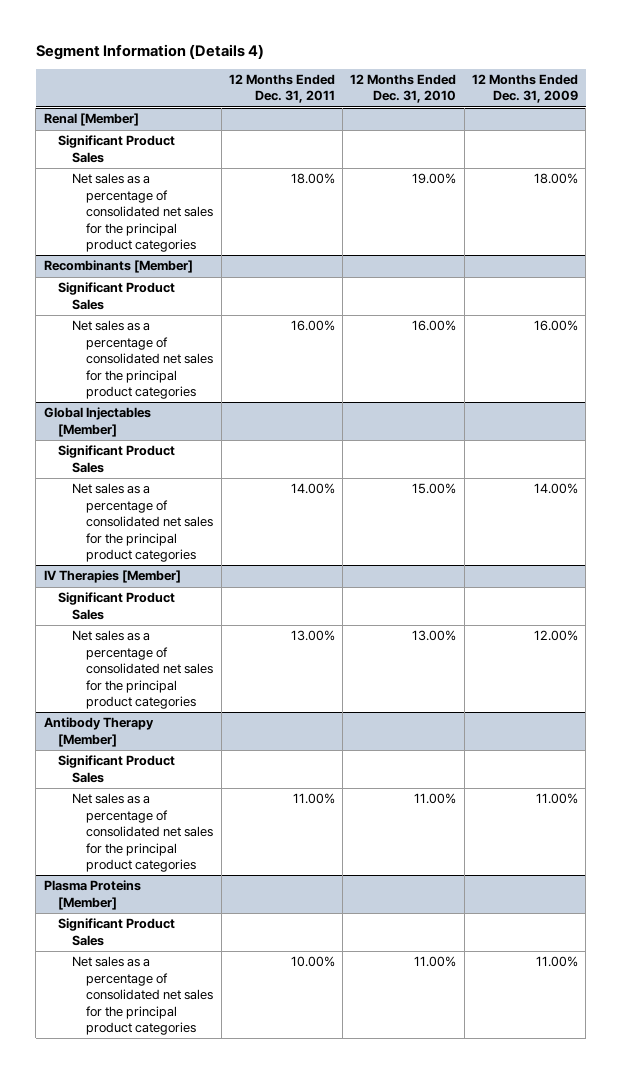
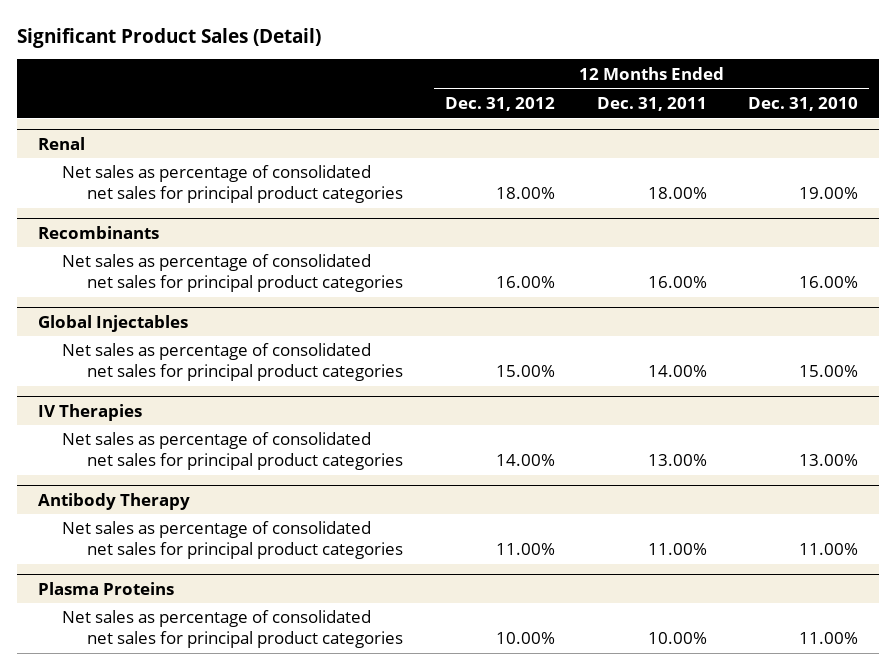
- Segment Information (Details 4)
+ Significant Product Sales (Detail)
- | 12 Months Ended Dec. 31, 2011 | 12 Months Ended Dec. 31, 2010 | 12 Months Ended Dec. 31, 2009
+ | 12 Months Ended Dec. 31, 2012 | 12 Months Ended Dec. 31, 2011 | 12 Months Ended Dec. 31, 2010
- Renal [Member]
- Significant Product Sales
- Net sales as a percentage of consolidated net sales for the principal product categories | 18.00% | 19.00% | 18.00%
- Recombinants [Member]
- Significant Product Sales
- Net sales as a percentage of consolidated net sales for the principal product categories | 16.00% | 16.00% | 16.00%
- Global Injectables [Member]
- Significant Product Sales
- Net sales as a percentage of consolidated net sales for the principal product categories | 14.00% | 15.00% | 14.00%
- IV Therapies [Member]
- Significant Product Sales
- Net sales as a percentage of consolidated net sales for the principal product categories | 13.00% | 13.00% | 12.00%
- Antibody Therapy [Member]
- Significant Product Sales
- Net sales as a percentage of consolidated net sales for the principal product categories | 11.00% | 11.00% | 11.00%
- Plasma Proteins [Member]
- Significant Product Sales
- Net sales as a percentage of consolidated net sales for the principal product categories | 10.00% | 11.00% | 11.00%
+ Renal
+ Net sales as percentage of consolidated net sales for principal product categories | 18.00% | 18.00% | 19.00%
+ Recombinants
+ Net sales as percentage of consolidated net sales for principal product categories | 16.00% | 16.00% | 16.00%
+ Global Injectables
+ Net sales as percentage of consolidated net sales for principal product categories | 15.00% | 14.00% | 15.00%
+ IV Therapies
+ Net sales as percentage of consolidated net sales for principal product categories | 14.00% | 13.00% | 13.00%
+ Antibody Therapy
+ Net sales as percentage of consolidated net sales for principal product categories | 11.00% | 11.00% | 11.00%
+ Plasma Proteins
+ Net sales as percentage of consolidated net sales for principal product categories | 10.00% | 10.00% | 11.00%

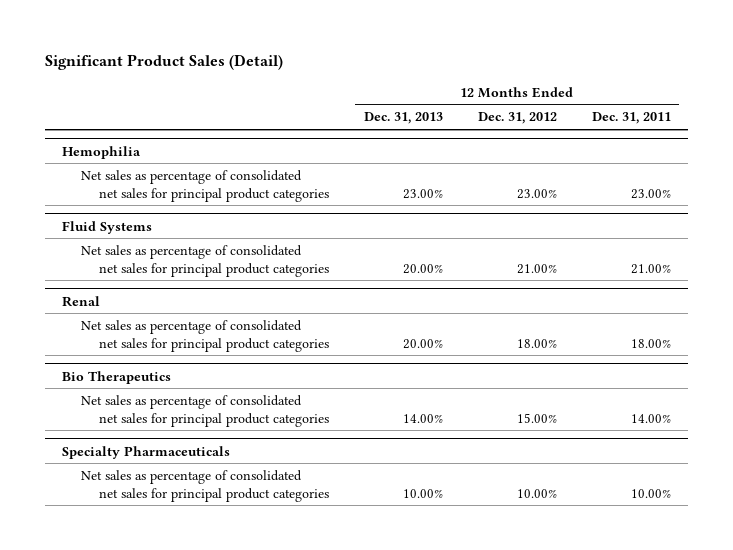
- | 12 Months Ended Dec. 31, 2012 | 12 Months Ended Dec. 31, 2011 | 12 Months Ended Dec. 31, 2010
+ | 12 Months Ended Dec. 31, 2013 | 12 Months Ended Dec. 31, 2012 | 12 Months Ended Dec. 31, 2011
+ Hemophilia
+ Net sales as percentage of consolidated net sales for principal product categories | 23.00% | 23.00% | 23.00%
+ Fluid Systems
+ Net sales as percentage of consolidated net sales for principal product categories | 20.00% | 21.00% | 21.00%
- Recombinants
- Net sales as percentage of consolidated net sales for principal product categories | 16.00% | 16.00% | 16.00%
- Global Injectables
+ Bio Therapeutics
- IV Therapies
- Net sales as percentage of consolidated net sales for principal product categories | 14.00% | 13.00% | 13.00%
- Antibody Therapy
- Net sales as percentage of consolidated net sales for principal product categories | 11.00% | 11.00% | 11.00%
- Plasma Proteins
+ Specialty Pharmaceuticals

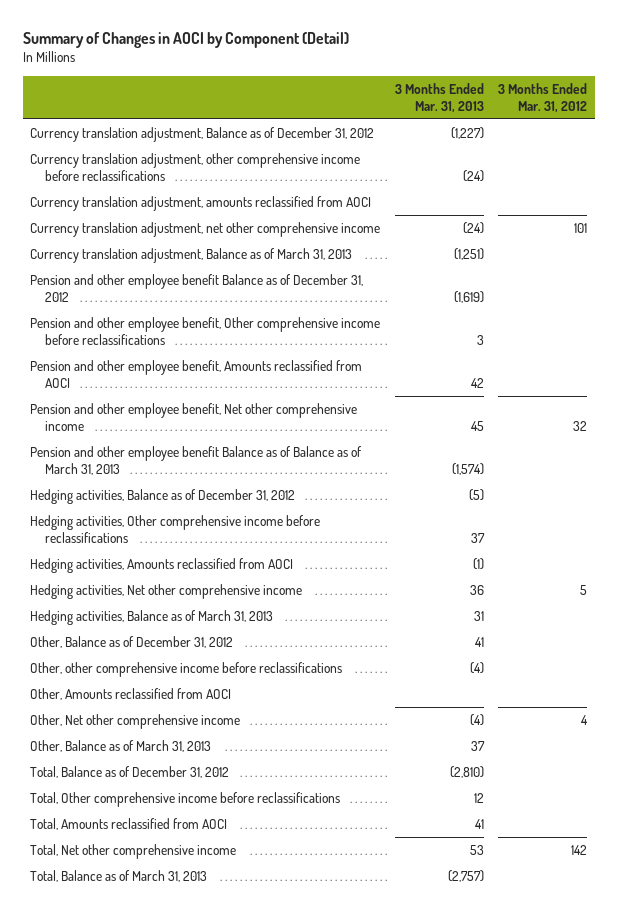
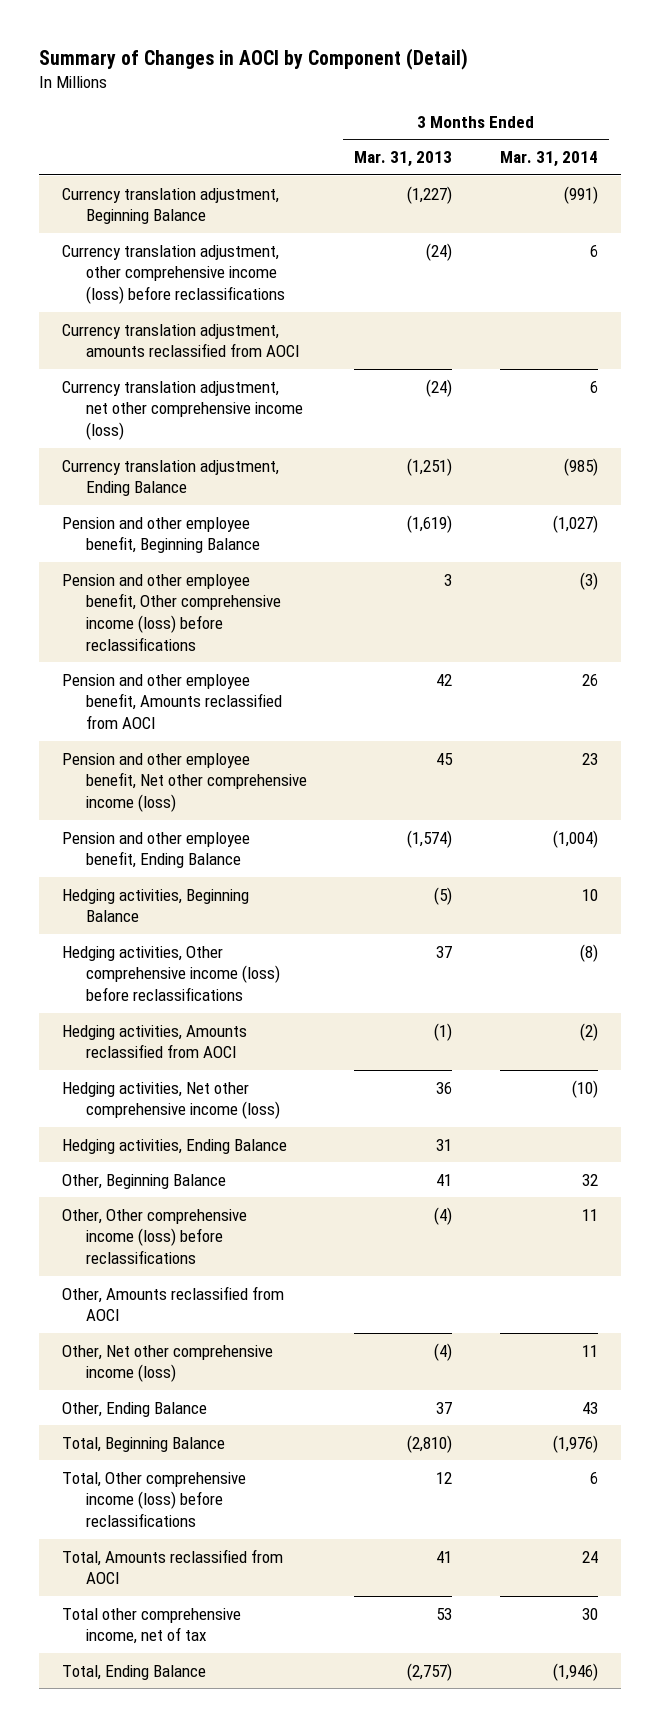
- | 3 Months Ended Mar. 31, 2013 | 3 Months Ended Mar. 31, 2012
+ | 3 Months Ended Mar. 31, 2013 | 3 Months Ended Mar. 31, 2014
- Currency translation adjustment, Balance as of December 31, 2012 | (1,227) |
- Currency translation adjustment, other comprehensive income before reclassifications | (24) |
+ Currency translation adjustment, Beginning Balance | (1,227) | (991)
+ Currency translation adjustment, other comprehensive income (loss) before reclassifications | (24) | 6
- Currency translation adjustment, net other comprehensive income | (24) | 101
- Currency translation adjustment, Balance as of March 31, 2013 | (1,251) |
- Pension and other employee benefit Balance as of December 31, 2012 | (1,619) |
- Pension and other employee benefit, Other comprehensive income before reclassifications | 3 |
+ Currency translation adjustment, net other comprehensive income (loss) | (24) | 6
+ Currency translation adjustment, Ending Balance | (1,251) | (985)
+ Pension and other employee benefit, Beginning Balance | (1,619) | (1,027)
+ Pension and other employee benefit, Other comprehensive income (loss) before reclassifications | 3 | (3)
- Pension and other employee benefit, Net other comprehensive income | 45 | 32
- Pension and other employee benefit Balance as of Balance as of March 31, 2013 | (1,574) |
- Hedging activities, Balance as of December 31, 2012 | (5) |
- Hedging activities, Other comprehensive income before reclassifications | 37 |
+ Pension and other employee benefit, Net other comprehensive income (loss) | 45 | 23
+ Pension and other employee benefit, Ending Balance | (1,574) | (1,004)
+ Hedging activities, Beginning Balance | (5) | 10
+ Hedging activities, Other comprehensive income (loss) before reclassifications | 37 | (8)
- Hedging activities, Net other comprehensive income | 36 | 5
- Hedging activities, Balance as of March 31, 2013 | 31 |
- Other, Balance as of December 31, 2012 | 41 |
- Other, other comprehensive income before reclassifications | (4) |
+ Hedging activities, Net other comprehensive income (loss) | 36 | (10)
+ Hedging activities, Ending Balance | 31 |
+ Other, Beginning Balance | 41 | 32
+ Other, Other comprehensive income (loss) before reclassifications | (4) | 11
- Other, Net other comprehensive income | (4) | 4
- Other, Balance as of March 31, 2013 | 37 |
- Total, Balance as of December 31, 2012 | (2,810) |
- Total, Other comprehensive income before reclassifications | 12 |
+ Other, Net other comprehensive income (loss) | (4) | 11
+ Other, Ending Balance | 37 | 43
+ Total, Beginning Balance | (2,810) | (1,976)
+ Total, Other comprehensive income (loss) before reclassifications | 12 | 6
- Total, Net other comprehensive income | 53 | 142
- Total, Balance as of March 31, 2013 | (2,757) |
+ Total other comprehensive income, net of tax | 53 | 30
+ Total, Ending Balance | (2,757) | (1,946)

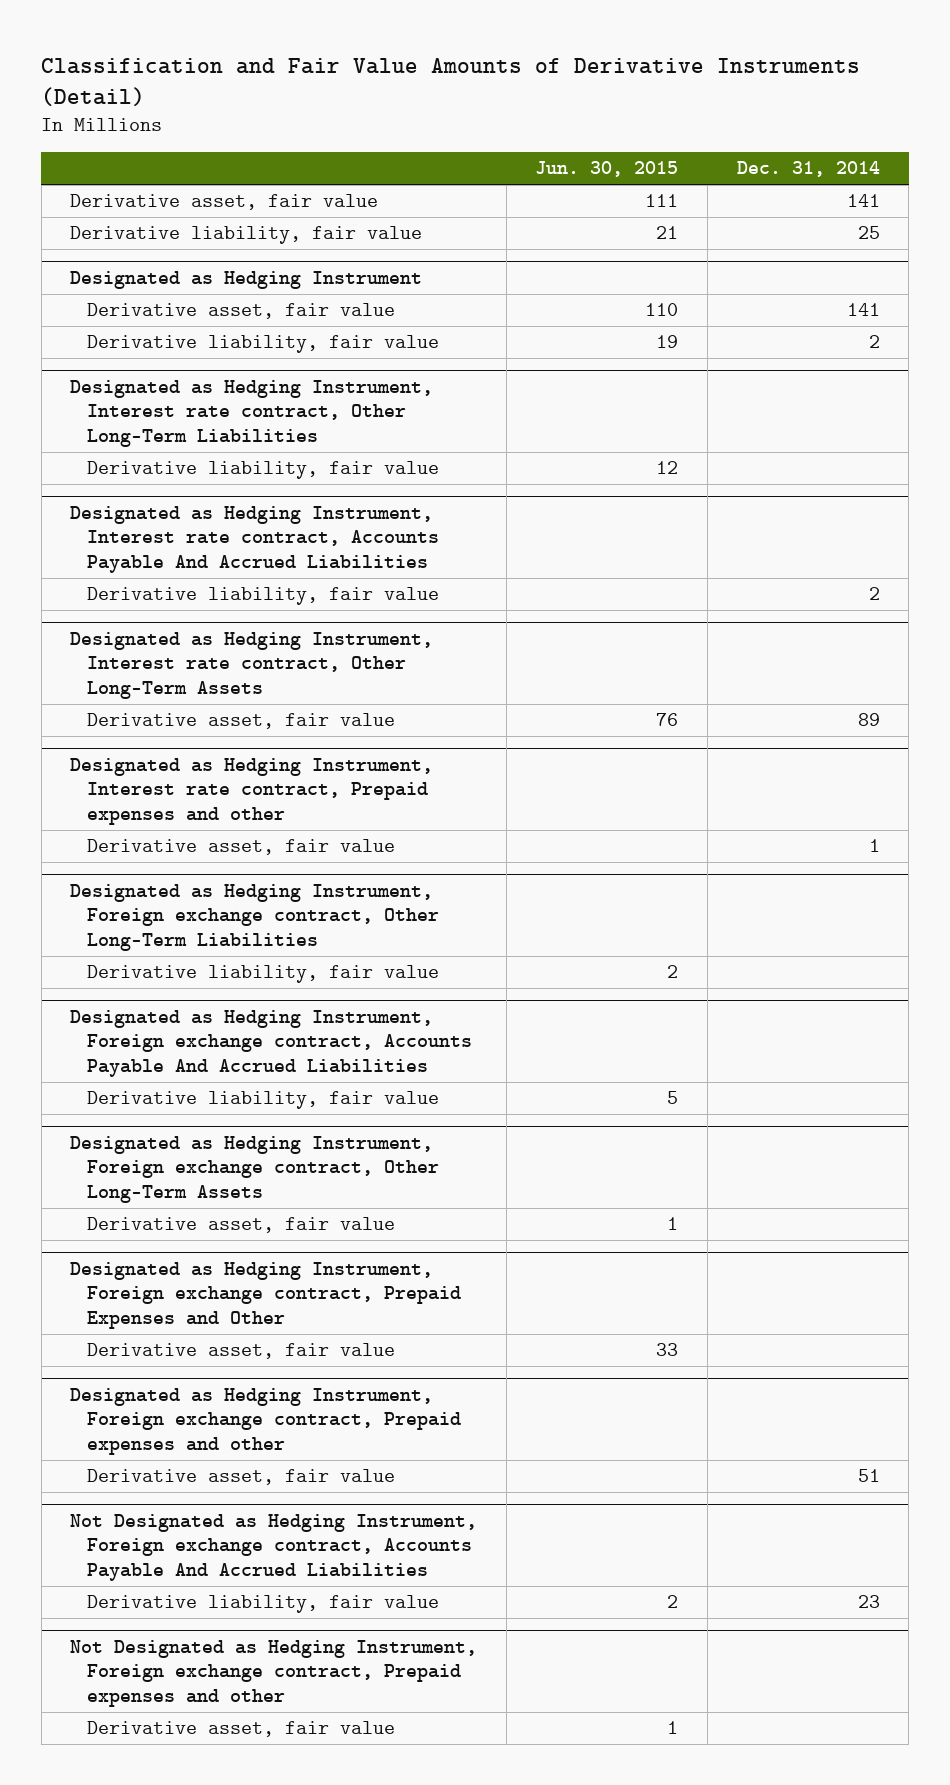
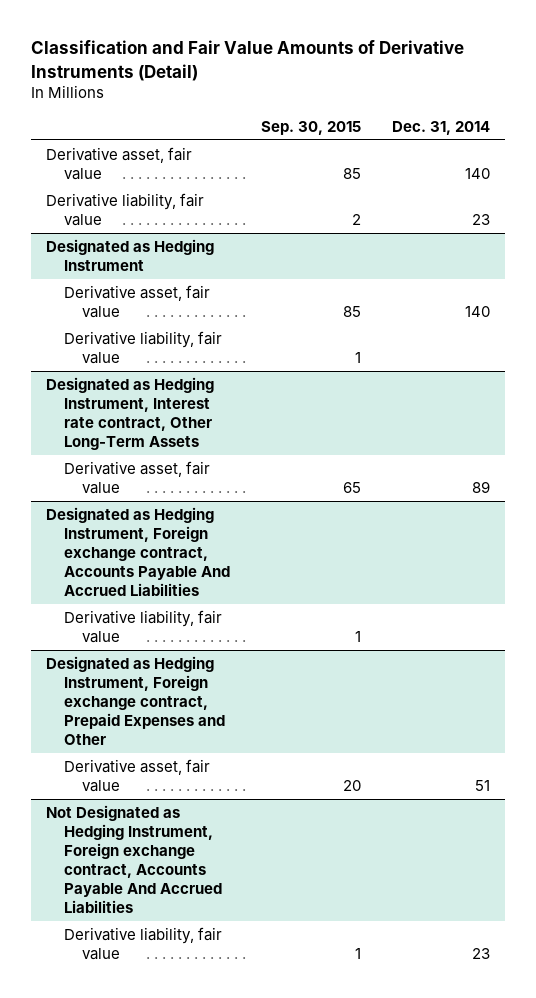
- | Jun. 30, 2015 | Dec. 31, 2014
+ | Sep. 30, 2015 | Dec. 31, 2014
- Derivative asset, fair value | 111 | 141
- Derivative liability, fair value | 21 | 25
+ Derivative asset, fair value | 85 | 140
+ Derivative liability, fair value | 2 | 23
@ Designated as Hedging Instrument
- Derivative asset, fair value | 110 | 141
- Derivative liability, fair value | 19 | 2
- Designated as Hedging Instrument, Interest rate contract, Other Long-Term Liabilities
@ Designated as Hedging Instrument
+ Derivative asset, fair value | 85 | 140
- Designated as Hedging Instrument, Interest rate contract, Accounts Payable And Accrued Liabilities
- Derivative liability, fair value | | 2
- Designated as Hedging Instrument, Interest rate contract, Prepaid expenses and other
- Derivative asset, fair value | | 1
- Designated as Hedging Instrument, Foreign exchange contract, Other Long-Term Liabilities
- Derivative liability, fair value | 2 |
- Designated as Hedging Instrument, Foreign exchange contract, Other Long-Term Assets
- Derivative asset, fair value | 1 |
@ Designated as Hedging Instrument, Foreign exchange contract, Prepaid Expenses and Other
- Derivative asset, fair value | 33 |
- Designated as Hedging Instrument, Foreign exchange contract, Prepaid expenses and other
- Not Designated as Hedging Instrument, Foreign exchange contract, Prepaid expenses and other
- Derivative asset, fair value | 1 |

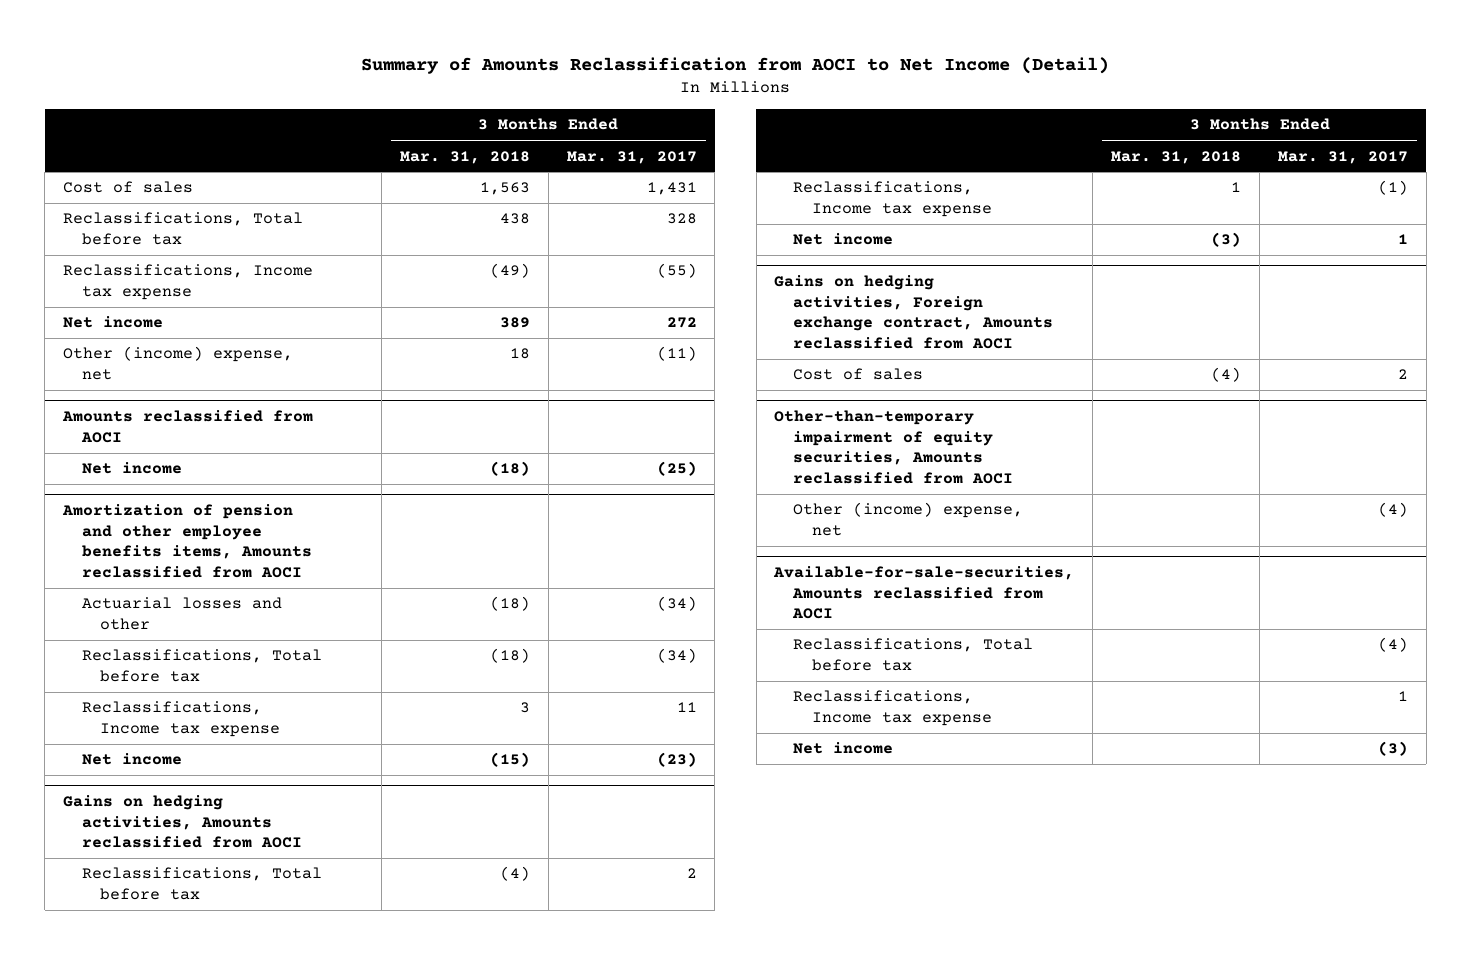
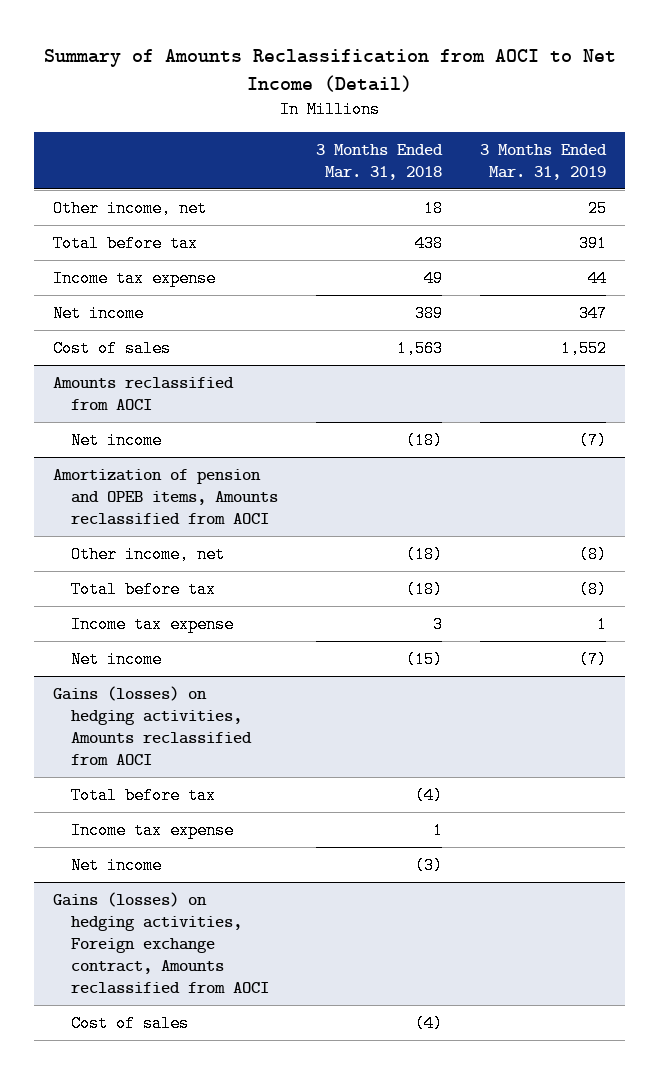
- | 3 Months Ended Mar. 31, 2018 | 3 Months Ended Mar. 31, 2017
+ | 3 Months Ended Mar. 31, 2018 | 3 Months Ended Mar. 31, 2019
- Reclassifications, Total before tax | 438 | 328
- Reclassifications, Income tax expense | (49) | (55)
+ Other income, net | 18 | 25
+ Total before tax | 438 | 391
+ Income tax expense | 49 | 44
- Other (income) expense, net | 18 | (11)
moved down: Cost of sales | 1,563 | 1,552
- Amortization of pension and other employee benefits items, Amounts reclassified from AOCI
- Actuarial losses and other | (18) | (34)
- Reclassifications, Total before tax | (18) | (34)
- Reclassifications, Income tax expense | 3 | 11
+ Amortization of pension and OPEB items, Amounts reclassified from AOCI
+ Other income, net | (18) | (8)
+ Total before tax | (18) | (8)
+ Income tax expense | 3 | 1
- Gains on hedging activities, Amounts reclassified from AOCI
- Reclassifications, Total before tax | (4) | 2
- Reclassifications, Income tax expense | 1 | (1)
+ Gains (losses) on hedging activities, Amounts reclassified from AOCI
+ Total before tax | (4) |
+ Income tax expense | 1 |
- Gains on hedging activities, Foreign exchange contract, Amounts reclassified from AOCI
+ Gains (losses) on hedging activities, Foreign exchange contract, Amounts reclassified from AOCI
- Other-than-temporary impairment of equity securities, Amounts reclassified from AOCI
- Other (income) expense, net | | (4)
- Available-for-sale-securities, Amounts reclassified from AOCI
- Reclassifications, Total before tax | | (4)
- Reclassifications, Income tax expense | | 1
- Net income | | (3)

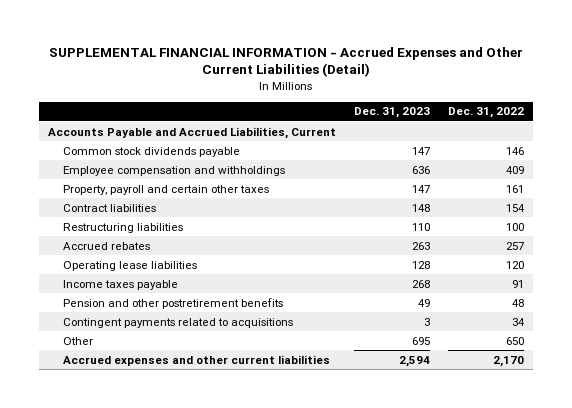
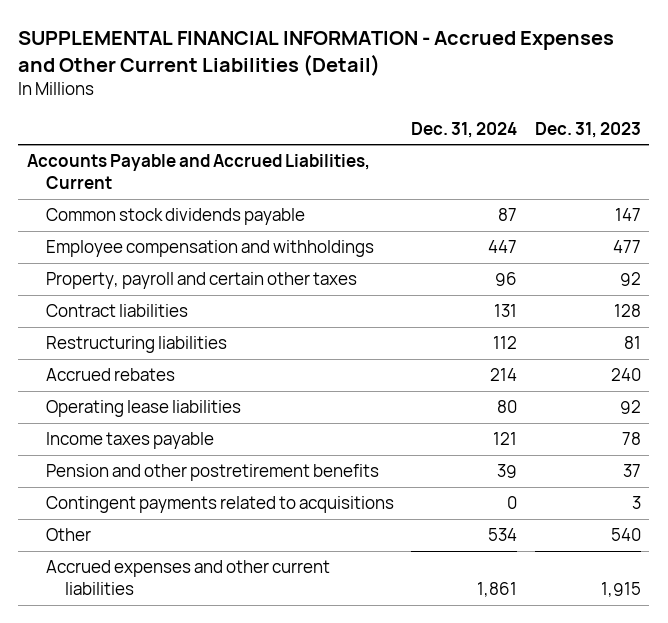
- | Dec. 31, 2023 | Dec. 31, 2022
+ | Dec. 31, 2024 | Dec. 31, 2023
- Employee compensation and withholdings | 636 | 409
- Property, payroll and certain other taxes | 147 | 161
- Contract liabilities | 148 | 154
- Restructuring liabilities | 110 | 100
- Accrued rebates | 263 | 257
- Operating lease liabilities | 128 | 120
- Income taxes payable | 268 | 91
- Pension and other postretirement benefits | 49 | 48
+ Employee compensation and withholdings | 447 | 477
+ Property, payroll and certain other taxes | 96 | 92
+ Contract liabilities | 131 | 128
+ Restructuring liabilities | 112 | 81
+ Accrued rebates | 214 | 240
+ Operating lease liabilities | 80 | 92
+ Income taxes payable | 121 | 78
+ Pension and other postretirement benefits | 39 | 37
- Other | 695 | 650
- Accrued expenses and other current liabilities | 2,594 | 2,170
+ Other | 534 | 540
+ Accrued expenses and other current liabilities | 1,861 | 1,915

